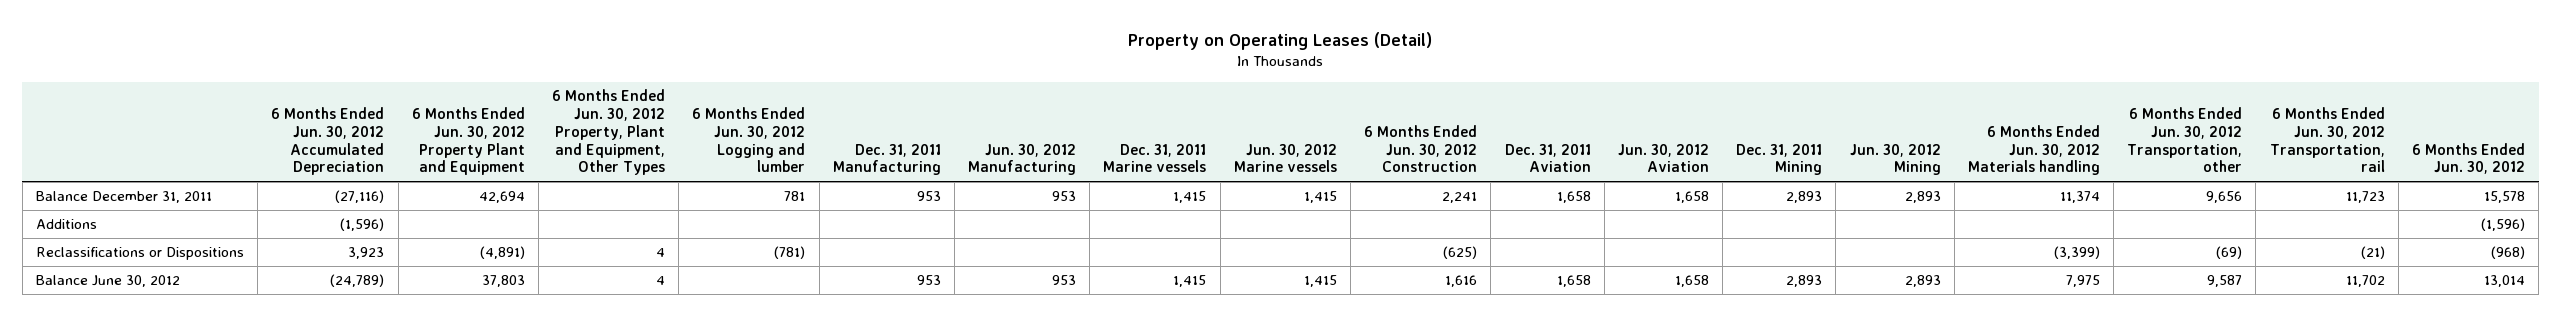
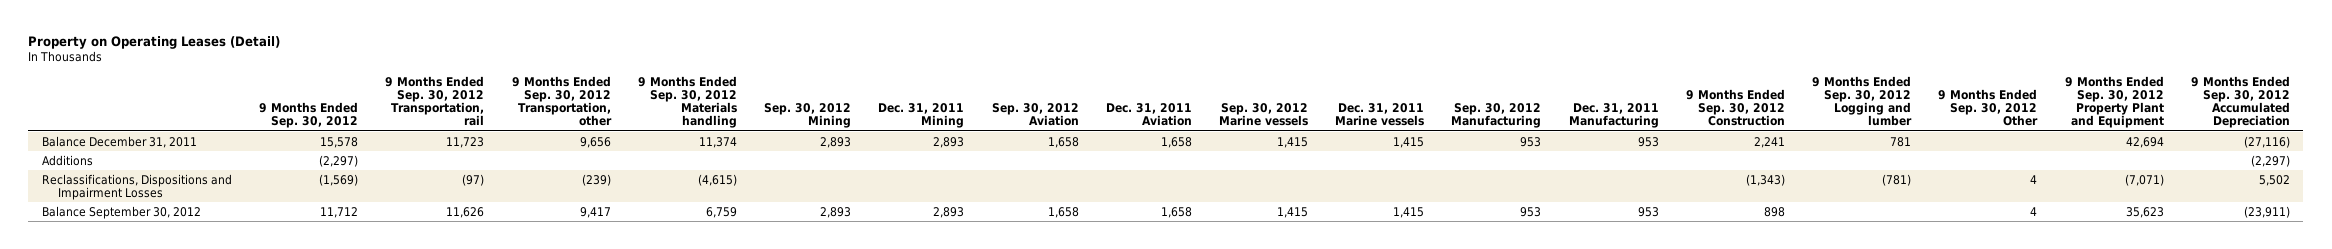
- | 6 Months Ended Jun. 30, 2012 Accumulated Depreciation | 6 Months Ended Jun. 30, 2012 Property Plant and Equipment | 6 Months Ended Jun. 30, 2012 Property, Plant and Equipment, Other Types | 6 Months Ended Jun. 30, 2012 Logging and lumber | Dec. 31, 2011 Manufacturing | Jun. 30, 2012 Manufacturing | Dec. 31, 2011 Marine vessels | Jun. 30, 2012 Marine vessels | 6 Months Ended Jun. 30, 2012 Construction | Dec. 31, 2011 Aviation | Jun. 30, 2012 Aviation | Dec. 31, 2011 Mining | Jun. 30, 2012 Mining | 6 Months Ended Jun. 30, 2012 Materials handling | 6 Months Ended Jun. 30, 2012 Transportation, other | 6 Months Ended Jun. 30, 2012 Transportation, rail | 6 Months Ended Jun. 30, 2012
+ | 9 Months Ended Sep. 30, 2012 | 9 Months Ended Sep. 30, 2012 Transportation, rail | 9 Months Ended Sep. 30, 2012 Transportation, other | 9 Months Ended Sep. 30, 2012 Materials handling | Sep. 30, 2012 Mining | Dec. 31, 2011 Mining | Sep. 30, 2012 Aviation | Dec. 31, 2011 Aviation | Sep. 30, 2012 Marine vessels | Dec. 31, 2011 Marine vessels | Sep. 30, 2012 Manufacturing | Dec. 31, 2011 Manufacturing | 9 Months Ended Sep. 30, 2012 Construction | 9 Months Ended Sep. 30, 2012 Logging and lumber | 9 Months Ended Sep. 30, 2012 Other | 9 Months Ended Sep. 30, 2012 Property Plant and Equipment | 9 Months Ended Sep. 30, 2012 Accumulated Depreciation
- Reclassifications or Dispositions | 3,923 | (4,891) | 4 | (781) | | | | | (625) | | | | | (3,399) | (69) | (21) | (968)
- Balance June 30, 2012 | (24,789) | 37,803 | 4 | | 953 | 953 | 1,415 | 1,415 | 1,616 | 1,658 | 1,658 | 2,893 | 2,893 | 7,975 | 9,587 | 11,702 | 13,014
+ Reclassifications, Dispositions and Impairment Losses | (1,569) | (97) | (239) | (4,615) | | | | | | | | | (1,343) | (781) | 4 | (7,071) | 5,502
+ Balance September 30, 2012 | 11,712 | 11,626 | 9,417 | 6,759 | 2,893 | 2,893 | 1,658 | 1,658 | 1,415 | 1,415 | 953 | 953 | 898 | | 4 | 35,623 | (23,911)

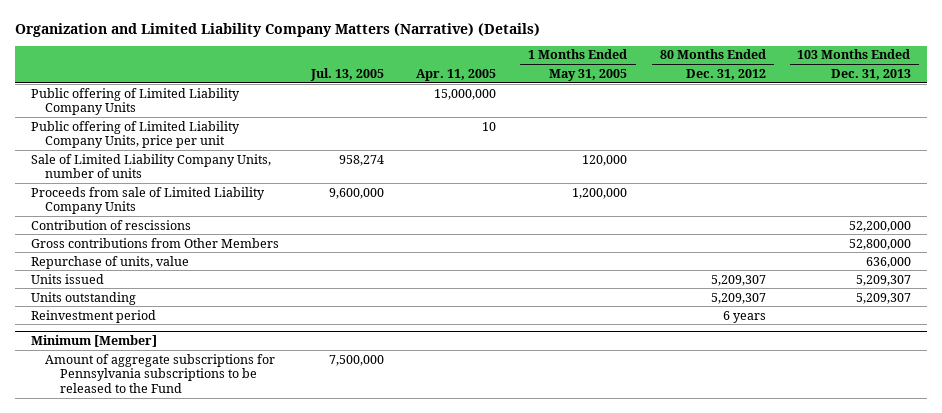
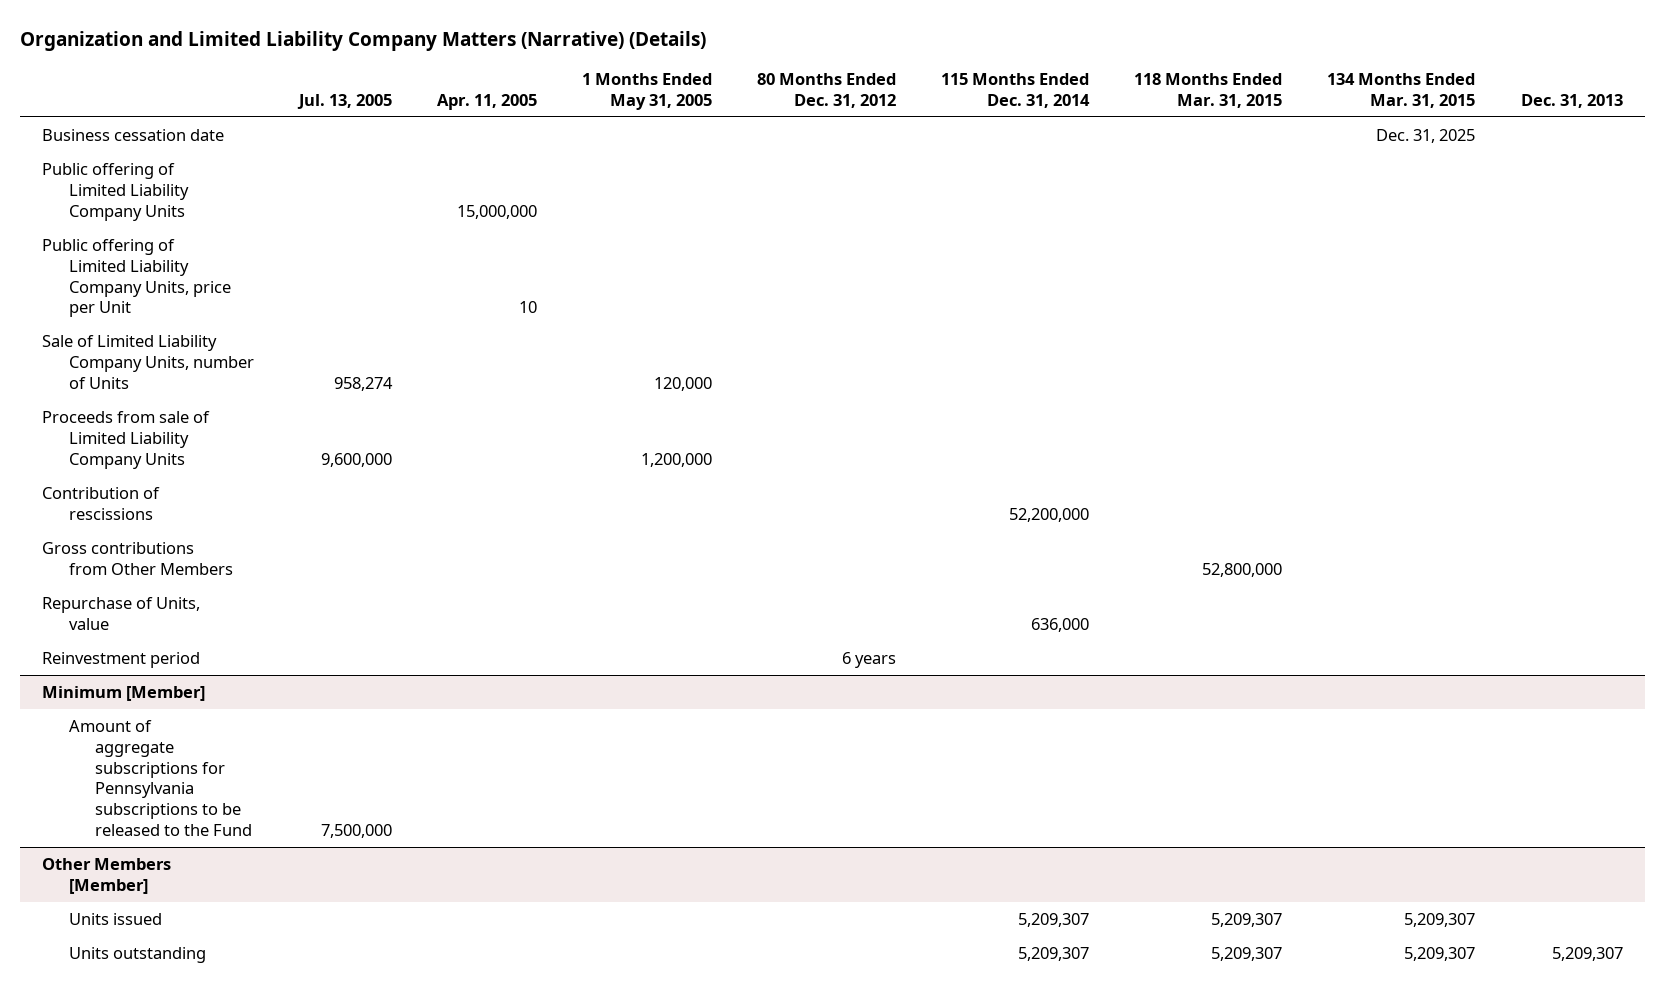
- | Jul. 13, 2005 | Apr. 11, 2005 | 1 Months Ended May 31, 2005 | 80 Months Ended Dec. 31, 2012 | 103 Months Ended Dec. 31, 2013
+ | Jul. 13, 2005 | Apr. 11, 2005 | 1 Months Ended May 31, 2005 | 80 Months Ended Dec. 31, 2012 | 115 Months Ended Dec. 31, 2014 | 118 Months Ended Mar. 31, 2015 | 134 Months Ended Mar. 31, 2015 | Dec. 31, 2013
+ Business cessation date | | | | | | | Dec. 31, 2025 |
- Public offering of Limited Liability Company Units, price per unit | | 10 | | |
- Sale of Limited Liability Company Units, number of units | 958,274 | | 120,000 | |
+ Public offering of Limited Liability Company Units, price per Unit | | 10 | | | | | |
+ Sale of Limited Liability Company Units, number of Units | 958,274 | | 120,000 | | | | |
- Repurchase of units, value | | | | | 636,000
- Units issued | | | | 5,209,307 | 5,209,307
- Units outstanding | | | | 5,209,307 | 5,209,307
+ Repurchase of Units, value | | | | | 636,000 | | |
+ Other Members [Member]
+ Units issued | | | | | 5,209,307 | 5,209,307 | 5,209,307 |
+ Units outstanding | | | | | 5,209,307 | 5,209,307 | 5,209,307 | 5,209,307

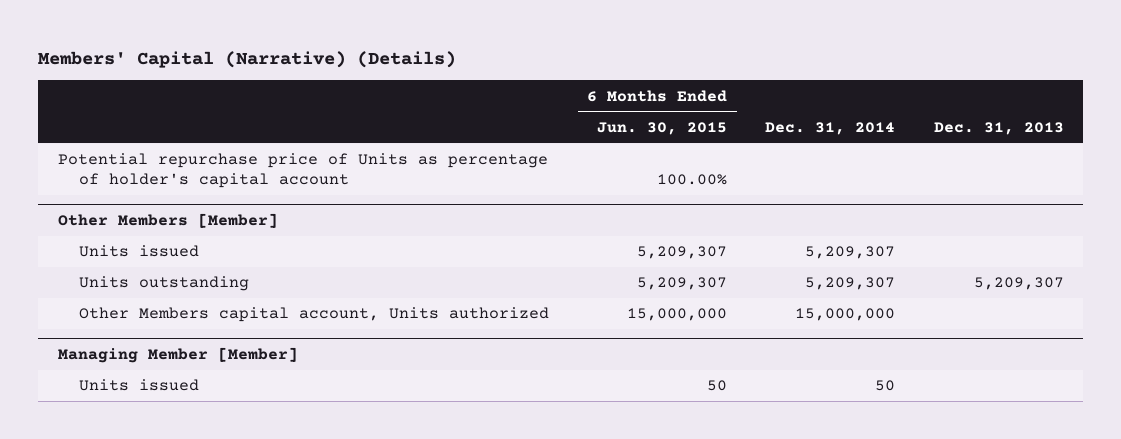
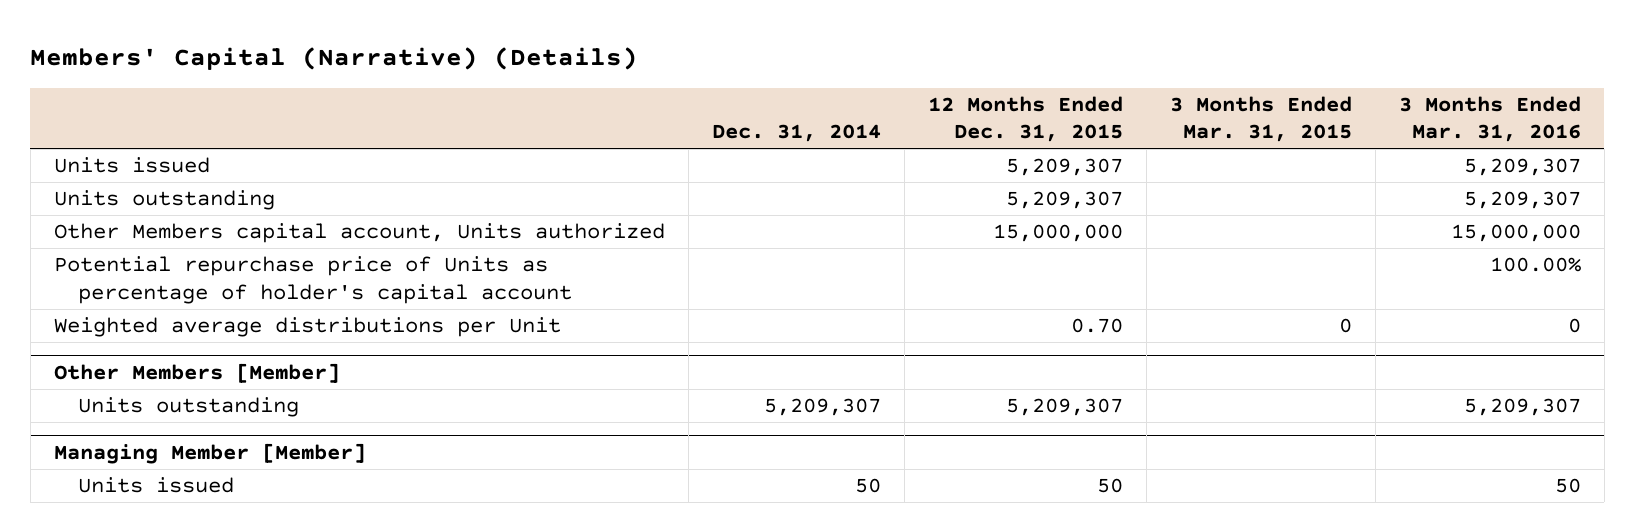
- | 6 Months Ended Jun. 30, 2015 | Dec. 31, 2014 | Dec. 31, 2013
+ | Dec. 31, 2014 | 12 Months Ended Dec. 31, 2015 | 3 Months Ended Mar. 31, 2015 | 3 Months Ended Mar. 31, 2016
+ Units issued | | 5,209,307 | | 5,209,307
+ Units outstanding | | 5,209,307 | | 5,209,307
+ Other Members capital account, Units authorized | | 15,000,000 | | 15,000,000
+ Weighted average distributions per Unit | | 0.70 | 0 | 0
@ Other Members [Member]
- Units issued | 5,209,307 | 5,209,307 |
- Other Members capital account, Units authorized | 15,000,000 | 15,000,000 |

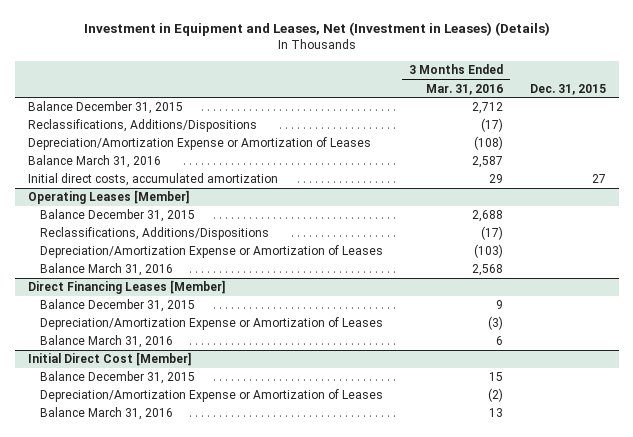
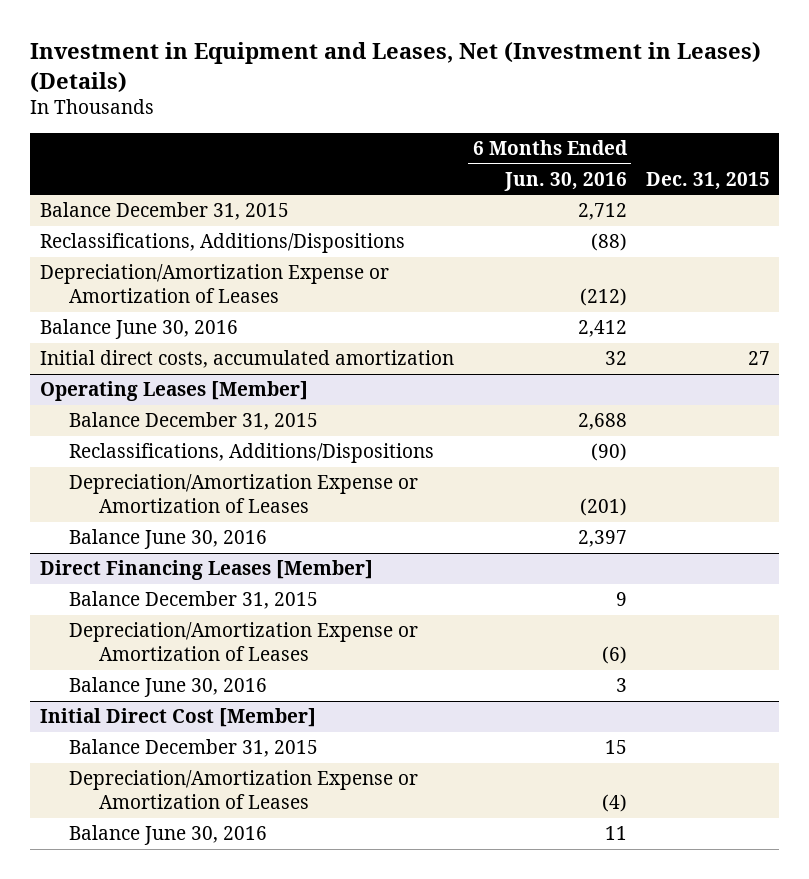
- | 3 Months Ended Mar. 31, 2016 | Dec. 31, 2015
+ | 6 Months Ended Jun. 30, 2016 | Dec. 31, 2015
- Balance March 31, 2016 | 2,587 |
+ Balance June 30, 2016 | 2,412 |
@ Operating Leases [Member]
- Balance March 31, 2016 | 2,568 |
+ Balance June 30, 2016 | 2,397 |
@ Direct Financing Leases [Member]
- Balance March 31, 2016 | 6 |
+ Balance June 30, 2016 | 3 |
@ Initial Direct Cost [Member]
- Balance March 31, 2016 | 13 |
+ Balance June 30, 2016 | 11 |

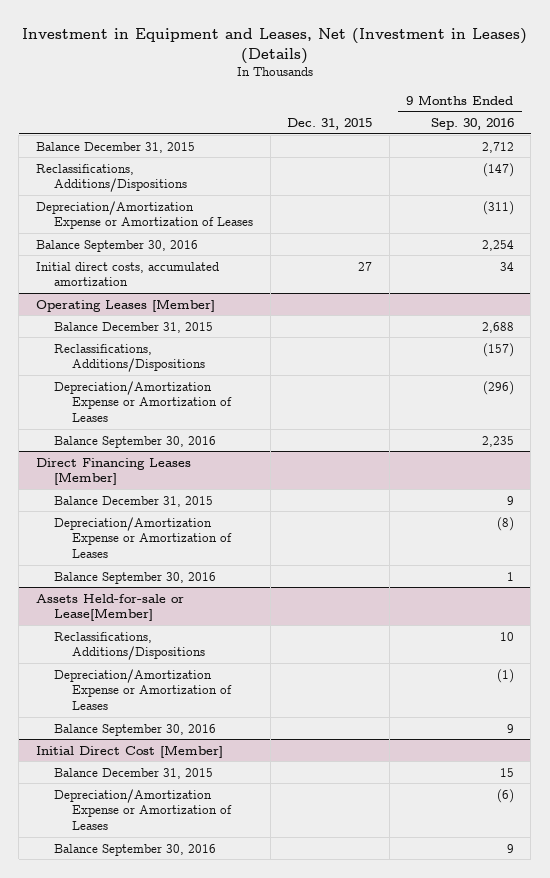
- | 6 Months Ended Jun. 30, 2016 | Dec. 31, 2015
+ | Dec. 31, 2015 | 9 Months Ended Sep. 30, 2016
- Balance June 30, 2016 | 2,412 |
+ Balance September 30, 2016 | | 2,254
@ Operating Leases [Member]
- Balance June 30, 2016 | 2,397 |
+ Balance September 30, 2016 | | 2,235
@ Direct Financing Leases [Member]
- Balance June 30, 2016 | 3 |
+ Balance September 30, 2016 | | 1
+ Assets Held-for-sale or Lease[Member]
+ Reclassifications, Additions/Dispositions | | 10
+ Depreciation/Amortization Expense or Amortization of Leases | | (1)
+ Balance September 30, 2016 | | 9
@ Initial Direct Cost [Member]
- Balance June 30, 2016 | 11 |
+ Balance September 30, 2016 | | 9

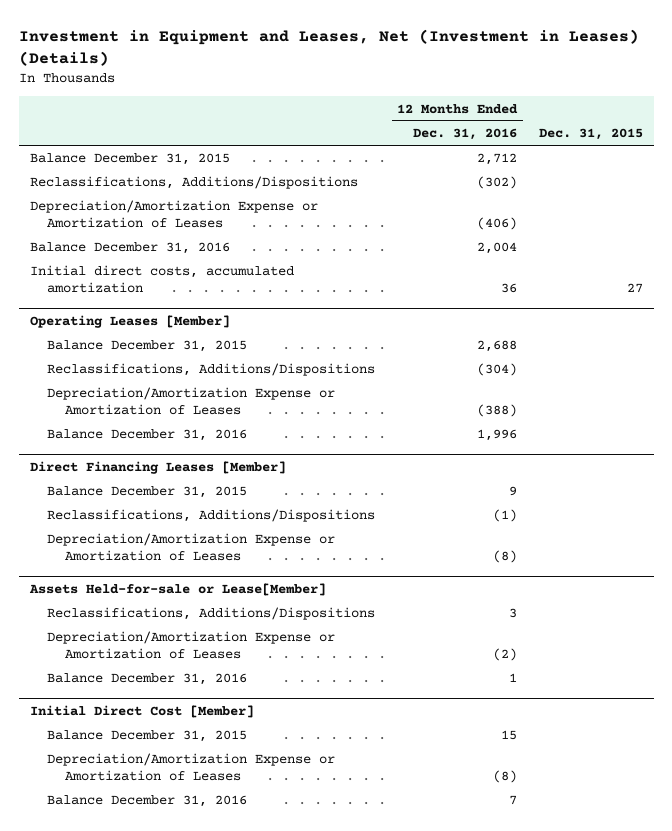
- | Dec. 31, 2015 | 9 Months Ended Sep. 30, 2016
+ | 12 Months Ended Dec. 31, 2016 | Dec. 31, 2015
- Balance September 30, 2016 | | 2,254
+ Balance December 31, 2016 | 2,004 |
@ Operating Leases [Member]
- Balance September 30, 2016 | | 2,235
+ Balance December 31, 2016 | 1,996 |
@ Direct Financing Leases [Member]
+ Reclassifications, Additions/Dispositions | (1) |
- Balance September 30, 2016 | | 1
@ Assets Held-for-sale or Lease[Member]
- Balance September 30, 2016 | | 9
+ Balance December 31, 2016 | 1 |
@ Initial Direct Cost [Member]
- Balance September 30, 2016 | | 9
+ Balance December 31, 2016 | 7 |

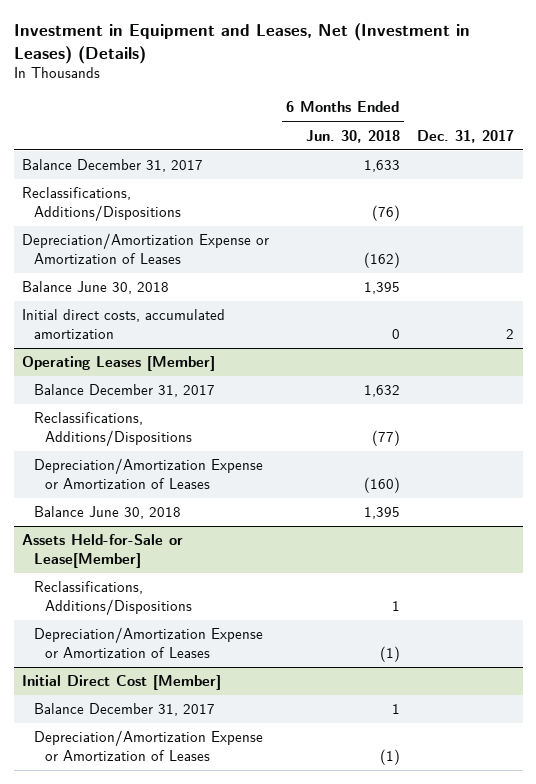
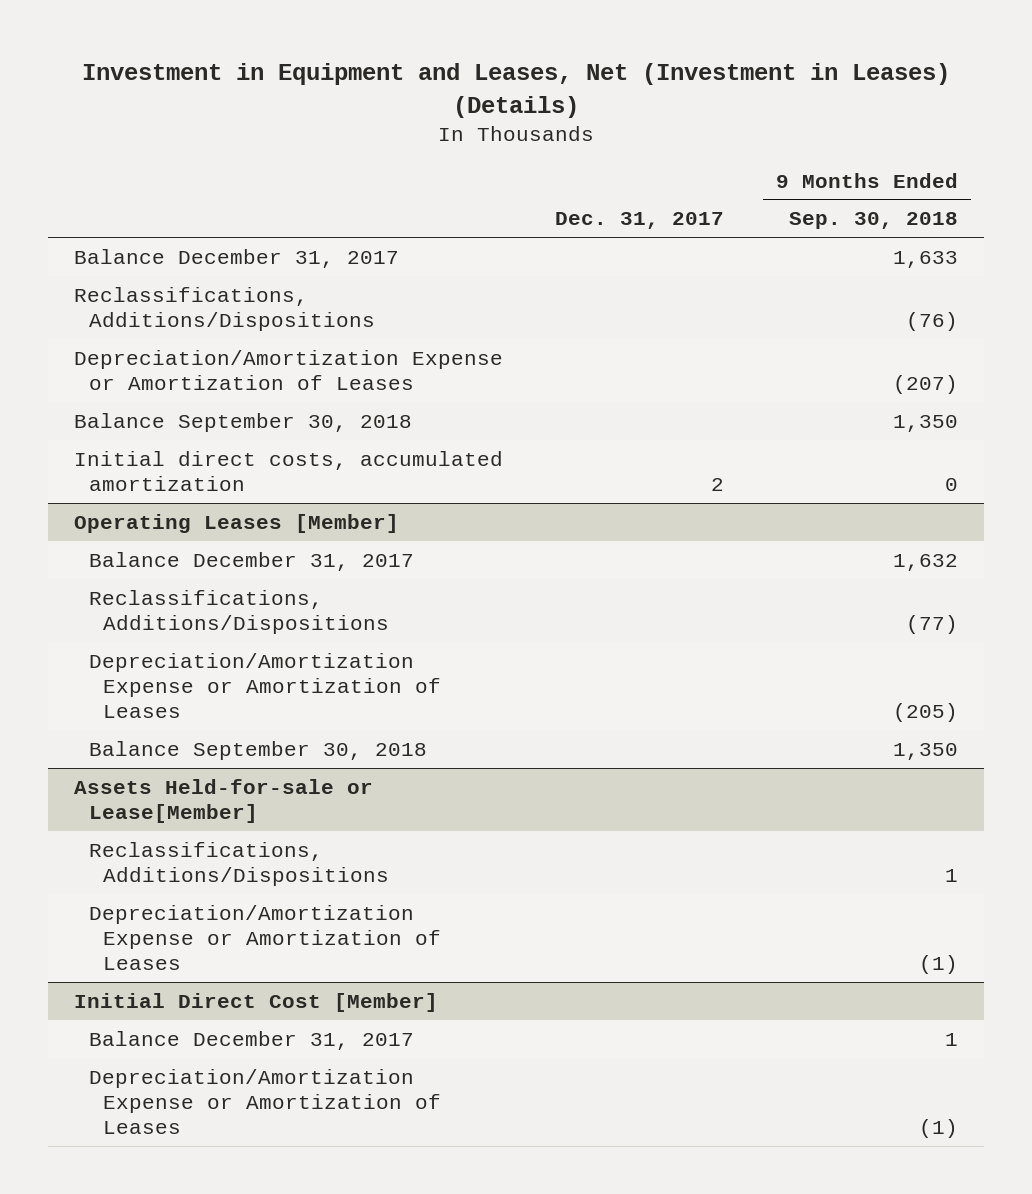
- | 6 Months Ended Jun. 30, 2018 | Dec. 31, 2017
+ | Dec. 31, 2017 | 9 Months Ended Sep. 30, 2018
- Balance June 30, 2018 | 1,395 |
+ Balance September 30, 2018 | | 1,350
@ Operating Leases [Member]
- Balance June 30, 2018 | 1,395 |
- Assets Held-for-Sale or Lease[Member]
@ Operating Leases [Member]
+ Balance September 30, 2018 | | 1,350
+ Assets Held-for-sale or Lease[Member]

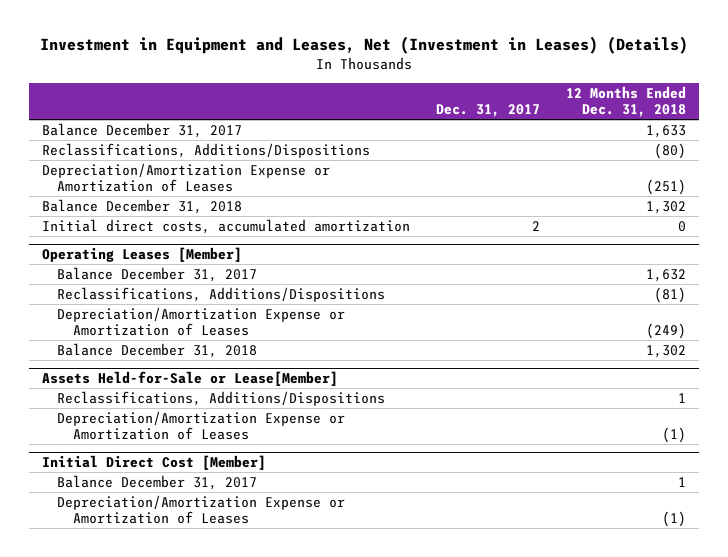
- | Dec. 31, 2017 | 9 Months Ended Sep. 30, 2018
+ | Dec. 31, 2017 | 12 Months Ended Dec. 31, 2018
- Balance September 30, 2018 | | 1,350
+ Balance December 31, 2018 | | 1,302
@ Operating Leases [Member]
- Balance September 30, 2018 | | 1,350
- Assets Held-for-sale or Lease[Member]
@ Operating Leases [Member]
+ Balance December 31, 2018 | | 1,302
+ Assets Held-for-Sale or Lease[Member]

